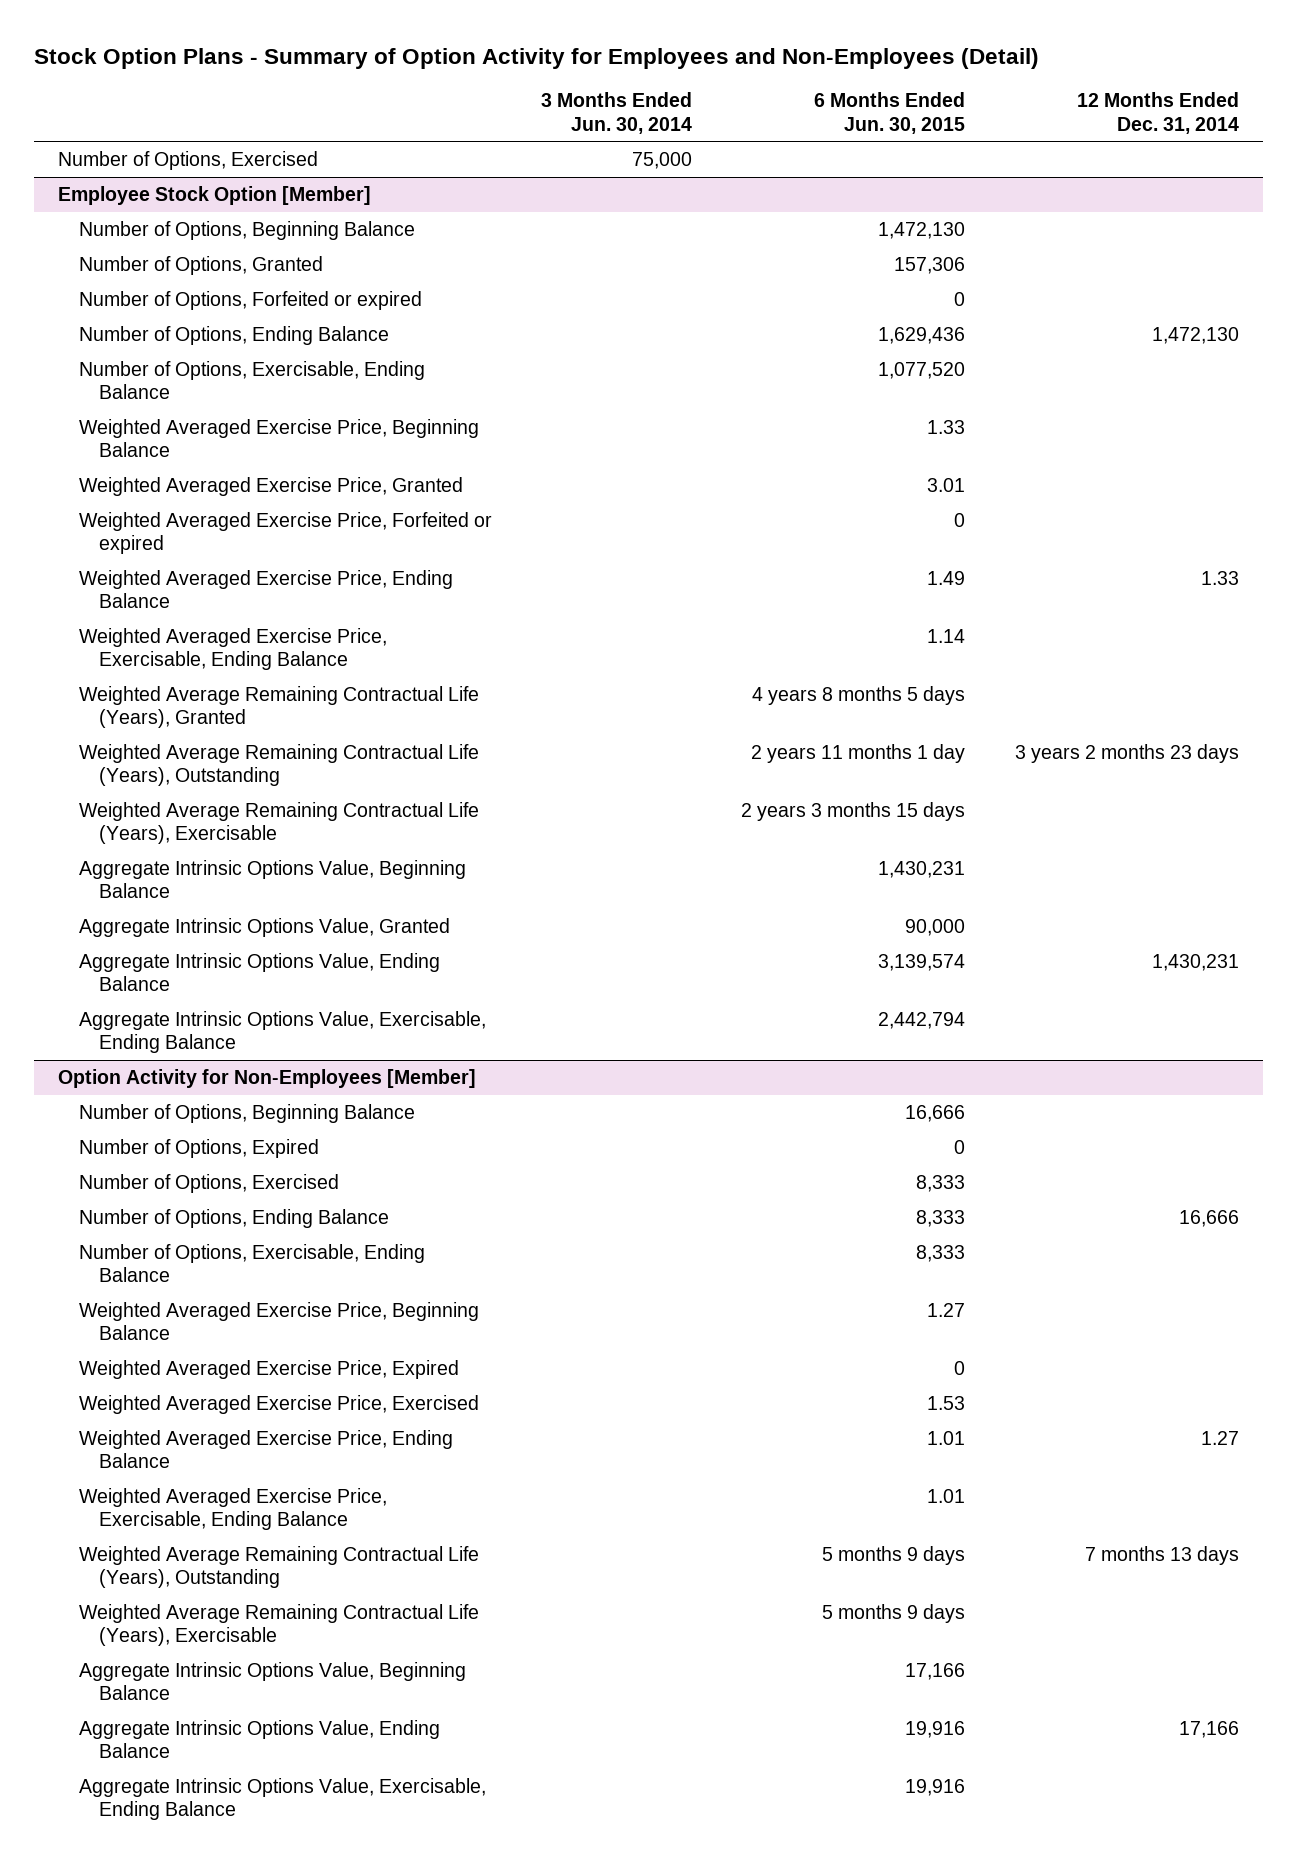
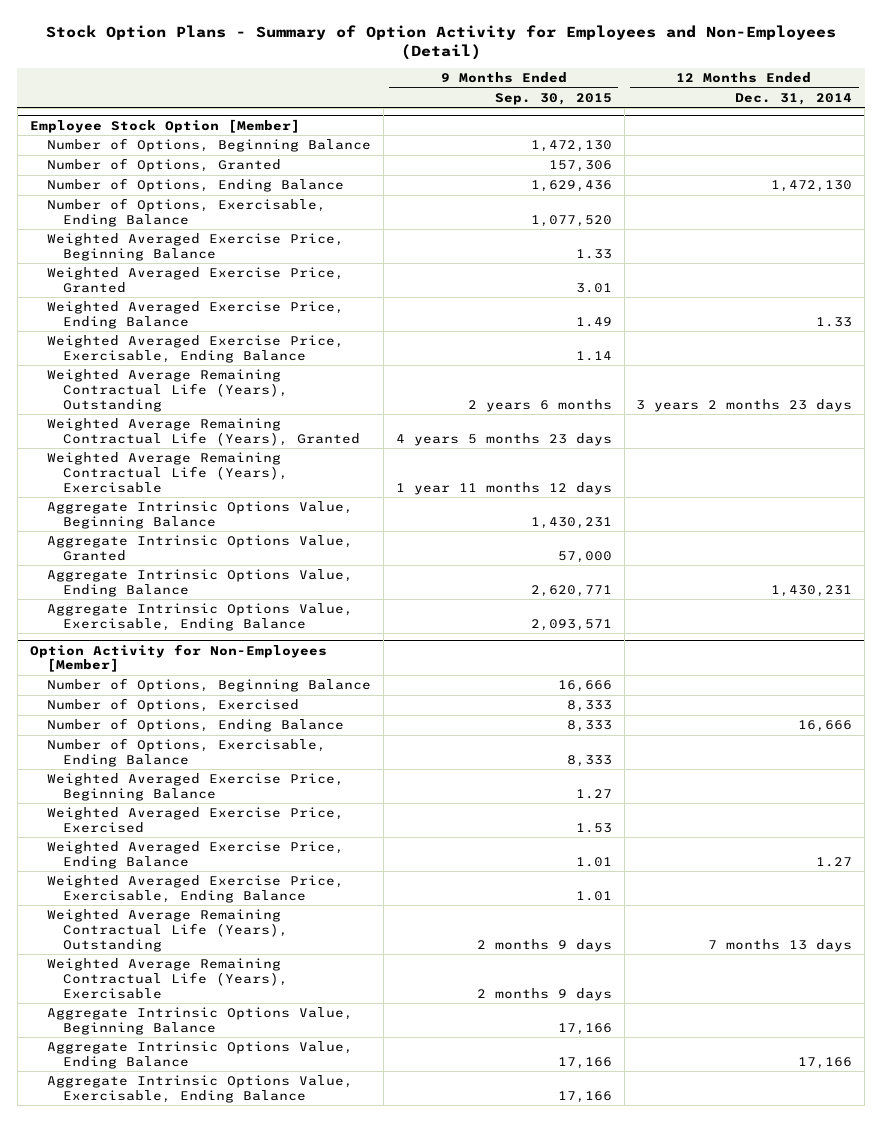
- | 3 Months Ended Jun. 30, 2014 | 6 Months Ended Jun. 30, 2015 | 12 Months Ended Dec. 31, 2014
+ | 9 Months Ended Sep. 30, 2015 | 12 Months Ended Dec. 31, 2014
- Number of Options, Exercised | 75,000 | |
@ Employee Stock Option [Member]
- Number of Options, Forfeited or expired | | 0 |
- Weighted Averaged Exercise Price, Forfeited or expired | | 0 |
moved down: Weighted Average Remaining Contractual Life (Years), Granted | 4 years 5 months 23 days |
@ Option Activity for Non-Employees [Member]
- Number of Options, Expired | | 0 |
- Weighted Averaged Exercise Price, Expired | | 0 |

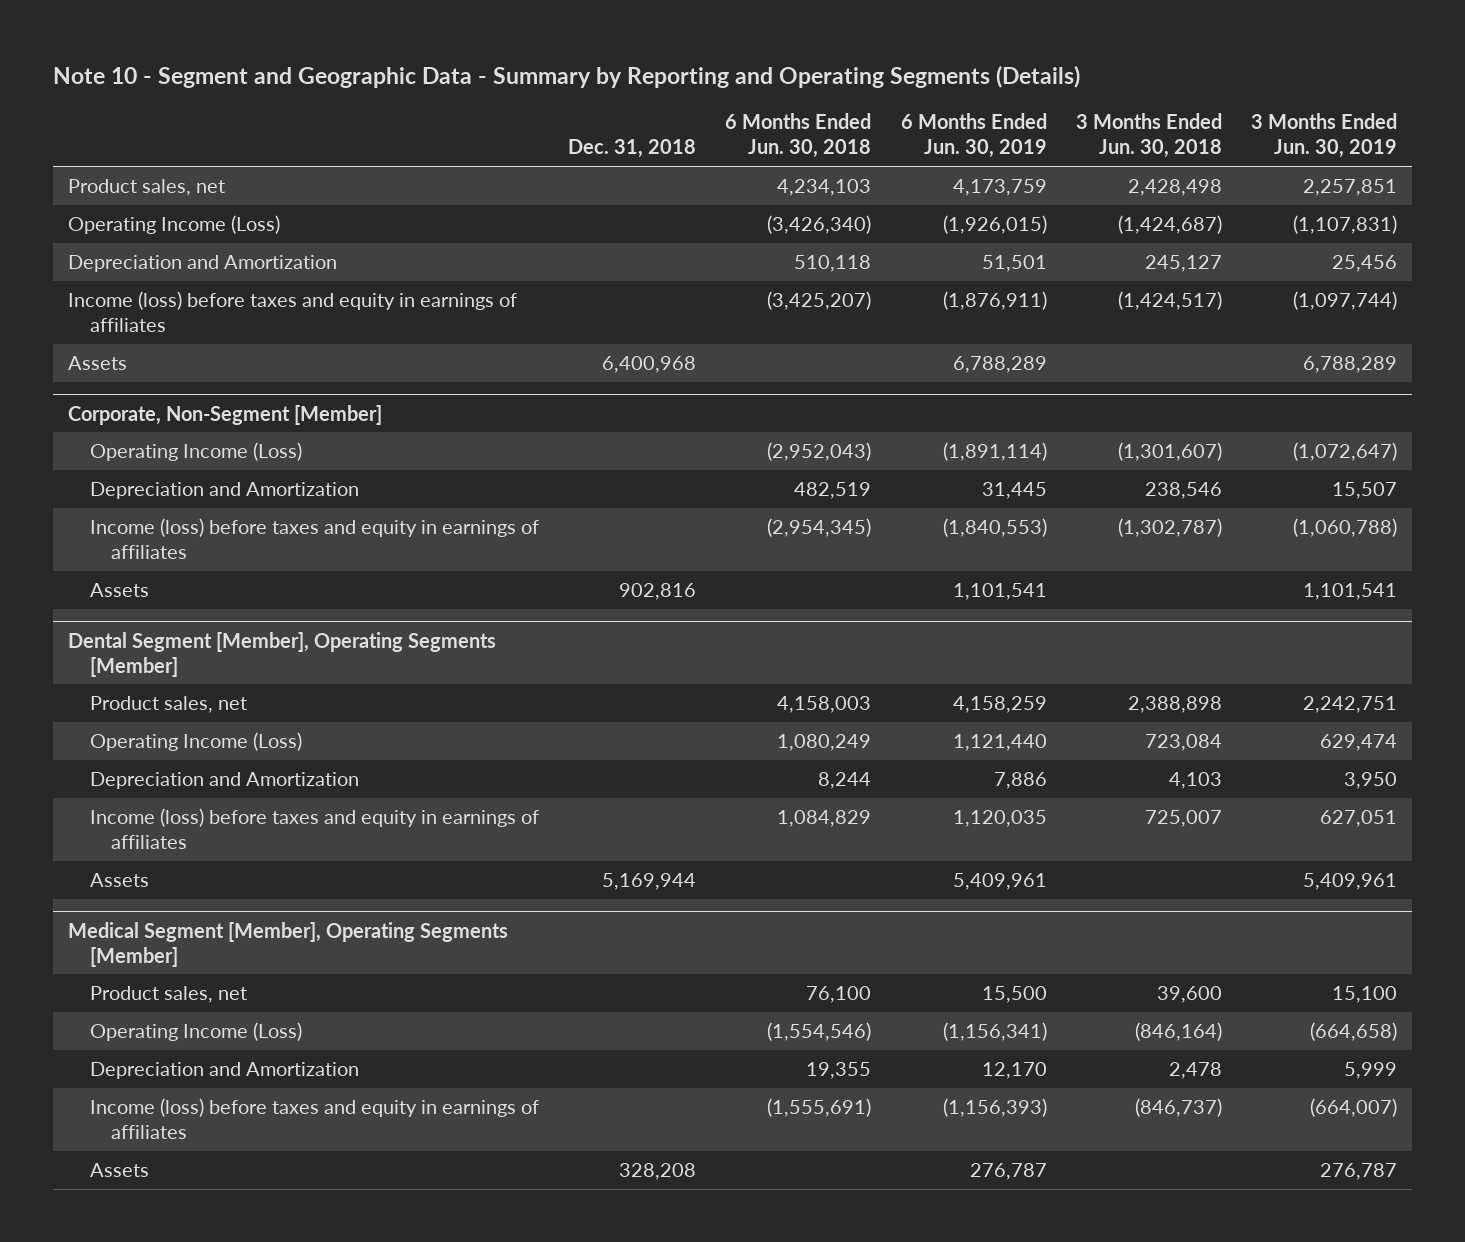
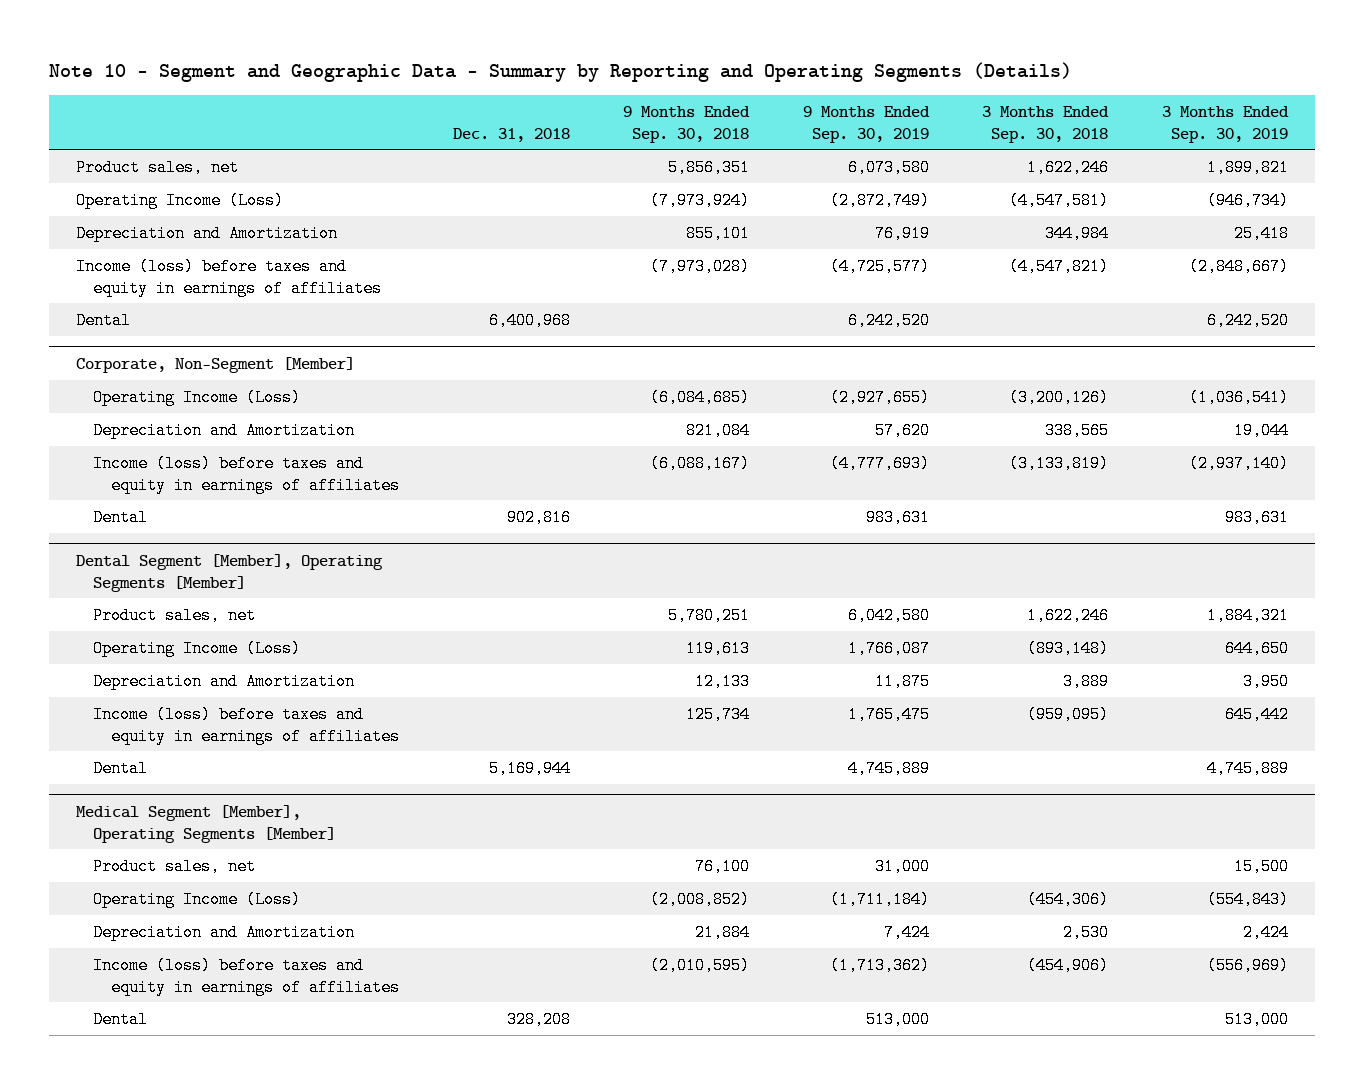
- | Dec. 31, 2018 | 6 Months Ended Jun. 30, 2018 | 6 Months Ended Jun. 30, 2019 | 3 Months Ended Jun. 30, 2018 | 3 Months Ended Jun. 30, 2019
+ | Dec. 31, 2018 | 9 Months Ended Sep. 30, 2018 | 9 Months Ended Sep. 30, 2019 | 3 Months Ended Sep. 30, 2018 | 3 Months Ended Sep. 30, 2019
- Assets | 6,400,968 | | 6,788,289 | | 6,788,289
+ Dental | 6,400,968 | | 6,242,520 | | 6,242,520
@ Corporate, Non-Segment [Member]
- Assets | 902,816 | | 1,101,541 | | 1,101,541
+ Dental | 902,816 | | 983,631 | | 983,631
@ Dental Segment [Member], Operating Segments [Member]
- Assets | 5,169,944 | | 5,409,961 | | 5,409,961
+ Dental | 5,169,944 | | 4,745,889 | | 4,745,889
@ Medical Segment [Member], Operating Segments [Member]
- Assets | 328,208 | | 276,787 | | 276,787
+ Dental | 328,208 | | 513,000 | | 513,000

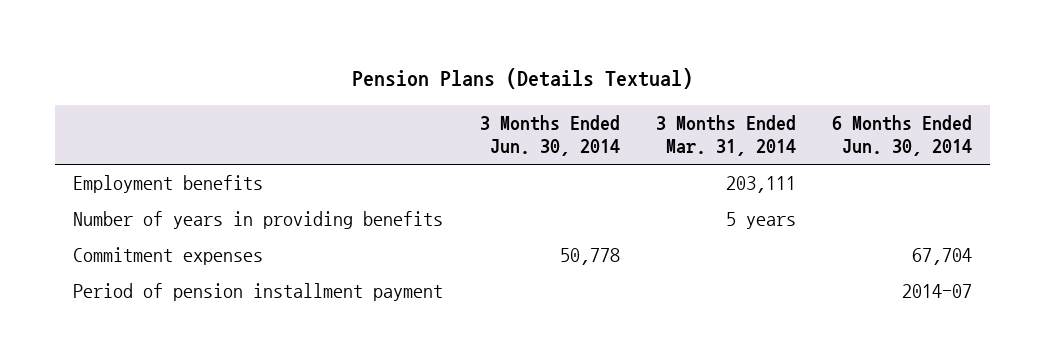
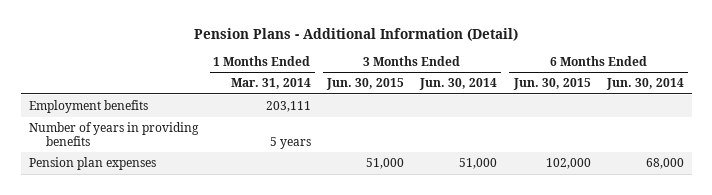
- Pension Plans (Details Textual)
+ Pension Plans - Additional Information (Detail)
- | 3 Months Ended Jun. 30, 2014 | 3 Months Ended Mar. 31, 2014 | 6 Months Ended Jun. 30, 2014
+ | 1 Months Ended Mar. 31, 2014 | 3 Months Ended Jun. 30, 2015 | 3 Months Ended Jun. 30, 2014 | 6 Months Ended Jun. 30, 2015 | 6 Months Ended Jun. 30, 2014
- Commitment expenses | 50,778 | | 67,704
- Period of pension installment payment | | | 2014-07
+ Pension plan expenses | | 51,000 | 51,000 | 102,000 | 68,000

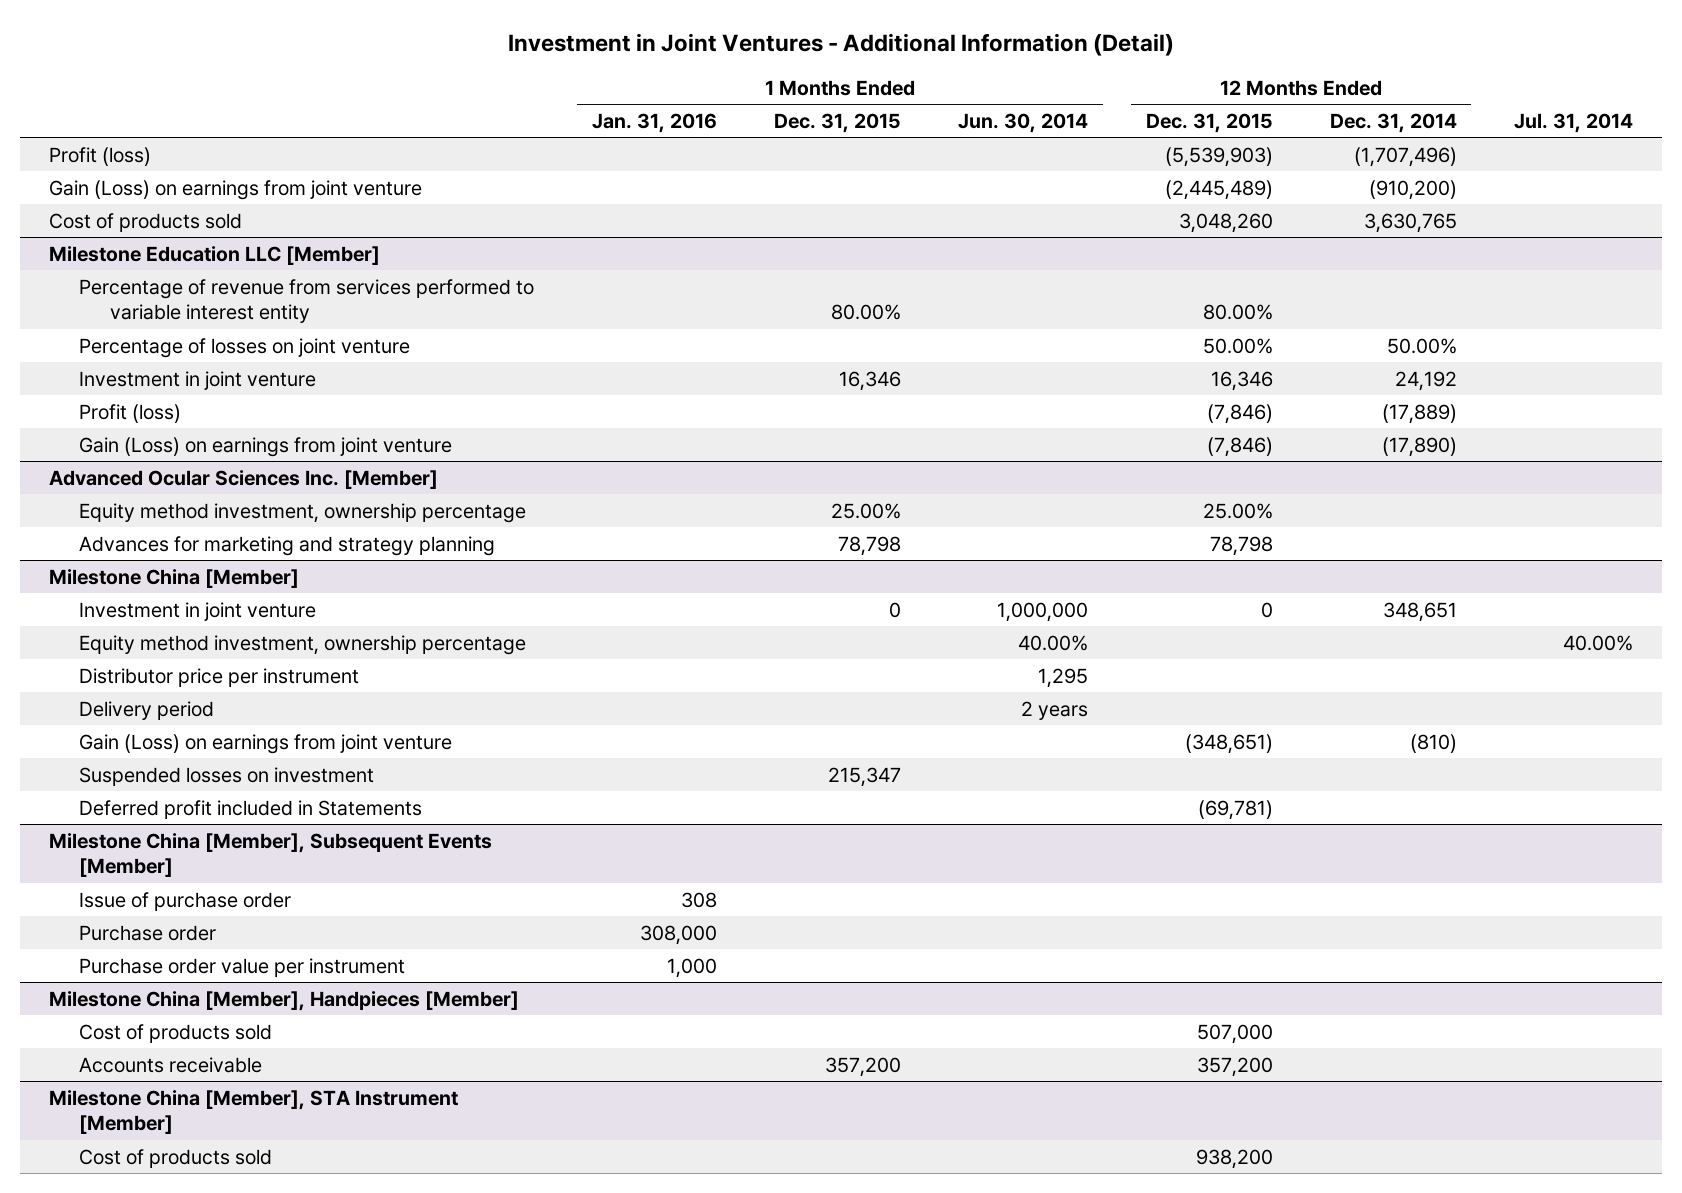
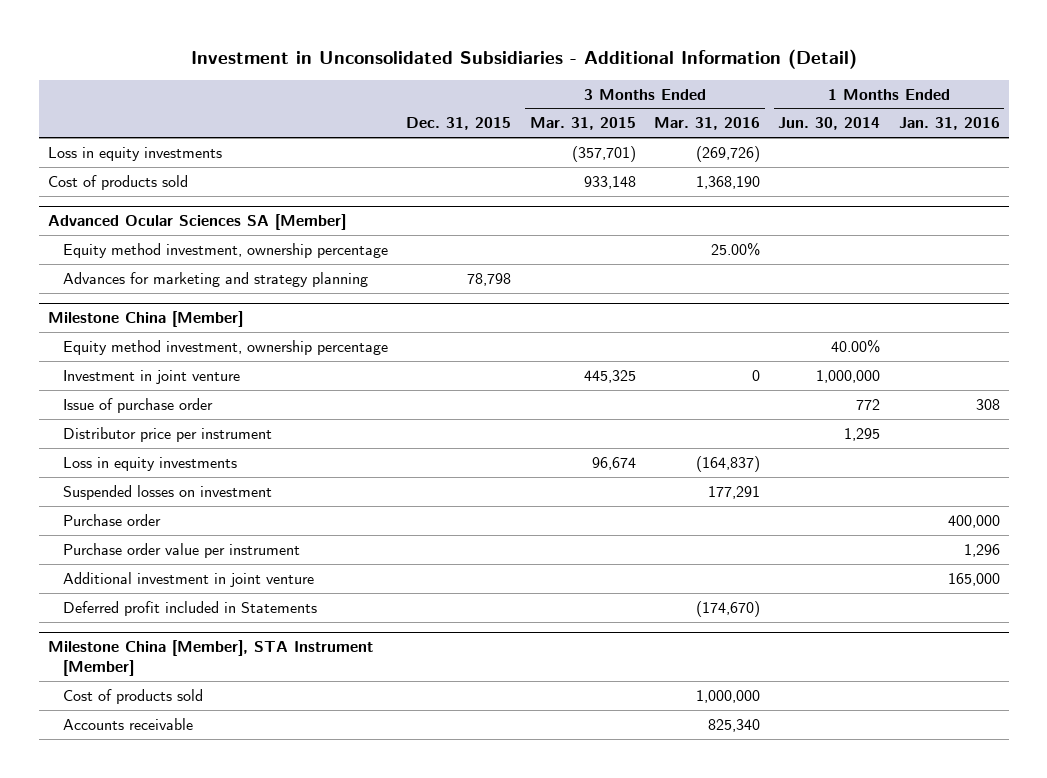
- Investment in Joint Ventures - Additional Information (Detail)
+ Investment in Unconsolidated Subsidiaries - Additional Information (Detail)
- | 1 Months Ended Jan. 31, 2016 | 1 Months Ended Dec. 31, 2015 | 1 Months Ended Jun. 30, 2014 | 12 Months Ended Dec. 31, 2015 | 12 Months Ended Dec. 31, 2014 | Jul. 31, 2014
+ | Dec. 31, 2015 | 3 Months Ended Mar. 31, 2015 | 3 Months Ended Mar. 31, 2016 | 1 Months Ended Jun. 30, 2014 | 1 Months Ended Jan. 31, 2016
- Profit (loss) | | | | (5,539,903) | (1,707,496) |
- Gain (Loss) on earnings from joint venture | | | | (2,445,489) | (910,200) |
+ Loss in equity investments | | (357,701) | (269,726) | |
- Milestone Education LLC [Member]
- Percentage of revenue from services performed to variable interest entity | | 80.00% | | 80.00% | |
- Percentage of losses on joint venture | | | | 50.00% | 50.00% |
- Investment in joint venture | | 16,346 | | 16,346 | 24,192 |
- Profit (loss) | | | | (7,846) | (17,889) |
- Gain (Loss) on earnings from joint venture | | | | (7,846) | (17,890) |
- Advanced Ocular Sciences Inc. [Member]
- Equity method investment, ownership percentage | | 25.00% | | 25.00% | |
- Advances for marketing and strategy planning | | 78,798 | | 78,798 | |
+ Advanced Ocular Sciences SA [Member]
+ Equity method investment, ownership percentage | | | 25.00% | |
+ Advances for marketing and strategy planning | 78,798 | | | |
@ Milestone China [Member]
moved down: Investment in joint venture | | 445,325 | 0 | 1,000,000 |
+ Issue of purchase order | | | | 772 | 308
- Delivery period | | | 2 years | | |
- Gain (Loss) on earnings from joint venture | | | | (348,651) | (810) |
+ Loss in equity investments | | 96,674 | (164,837) | |
+ Purchase order | | | | | 400,000
+ Purchase order value per instrument | | | | | 1,296
+ Additional investment in joint venture | | | | | 165,000
- Milestone China [Member], Subsequent Events [Member]
- Issue of purchase order | 308 | | | | |
- Purchase order | 308,000 | | | | |
- Purchase order value per instrument | 1,000 | | | | |
- Milestone China [Member], Handpieces [Member]
- Cost of products sold | | | | 507,000 | |
- Accounts receivable | | 357,200 | | 357,200 | |
@ Milestone China [Member], STA Instrument [Member]
+ Accounts receivable | | | 825,340 | |

